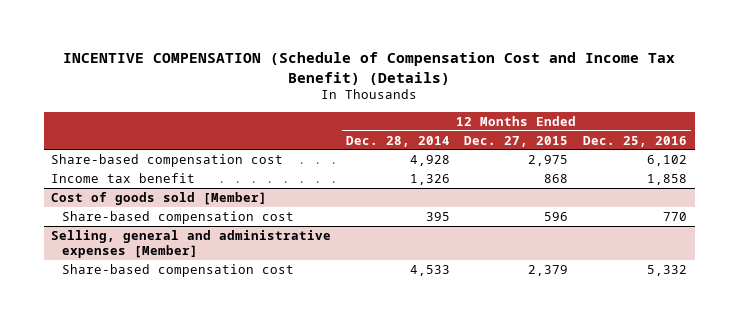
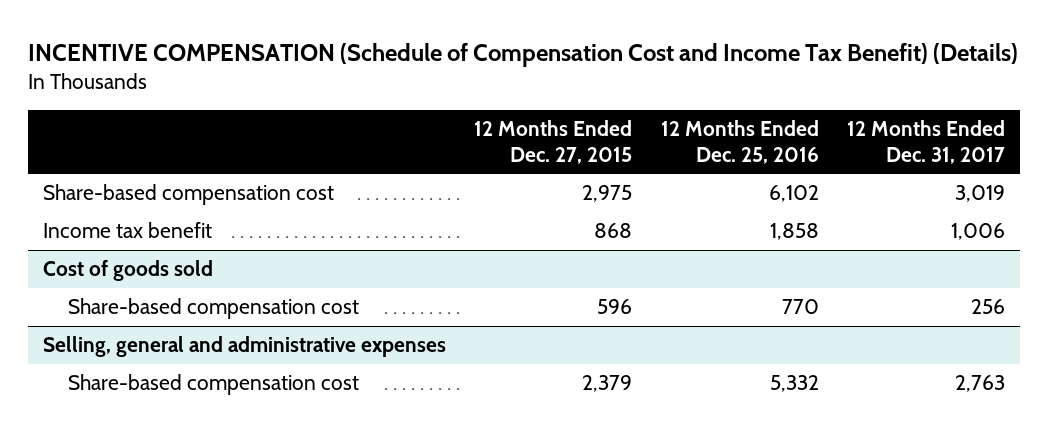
- | 12 Months Ended Dec. 28, 2014 | 12 Months Ended Dec. 27, 2015 | 12 Months Ended Dec. 25, 2016
+ | 12 Months Ended Dec. 27, 2015 | 12 Months Ended Dec. 25, 2016 | 12 Months Ended Dec. 31, 2017
- Cost of goods sold [Member]
+ Cost of goods sold
- Selling, general and administrative expenses [Member]
+ Selling, general and administrative expenses

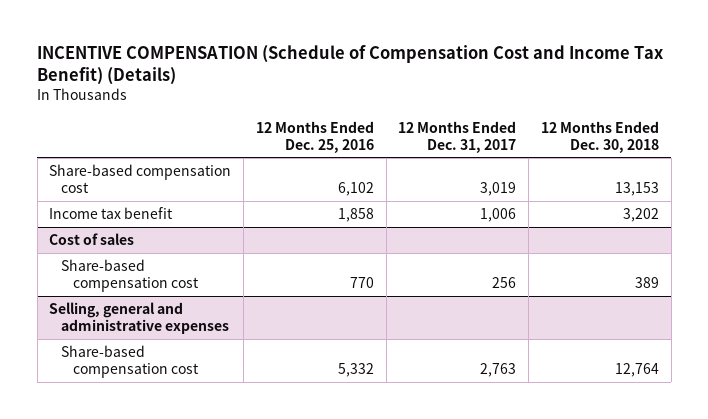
- | 12 Months Ended Dec. 27, 2015 | 12 Months Ended Dec. 25, 2016 | 12 Months Ended Dec. 31, 2017
+ | 12 Months Ended Dec. 25, 2016 | 12 Months Ended Dec. 31, 2017 | 12 Months Ended Dec. 30, 2018
- Cost of goods sold
+ Cost of sales

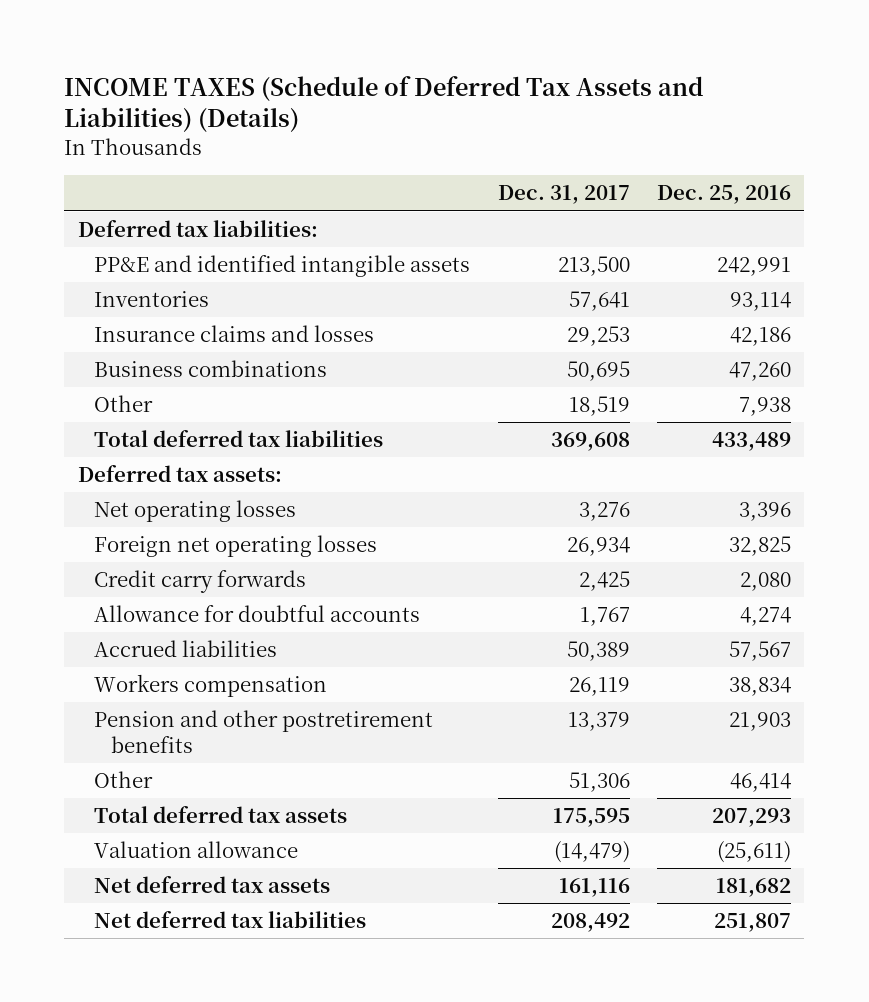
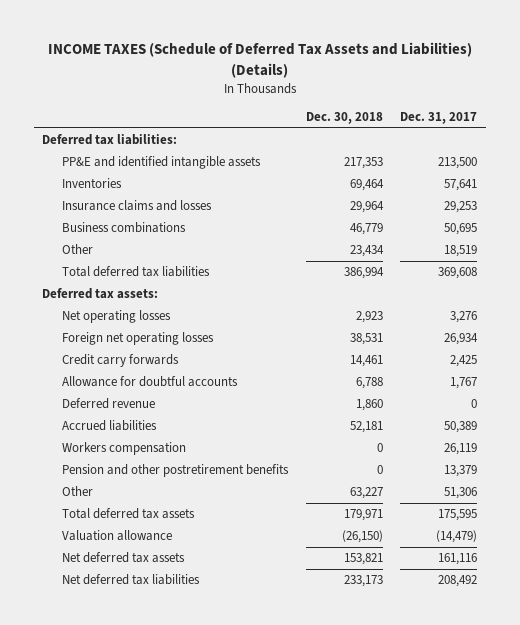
- | Dec. 31, 2017 | Dec. 25, 2016
+ | Dec. 30, 2018 | Dec. 31, 2017
+ Deferred revenue | 1,860 | 0

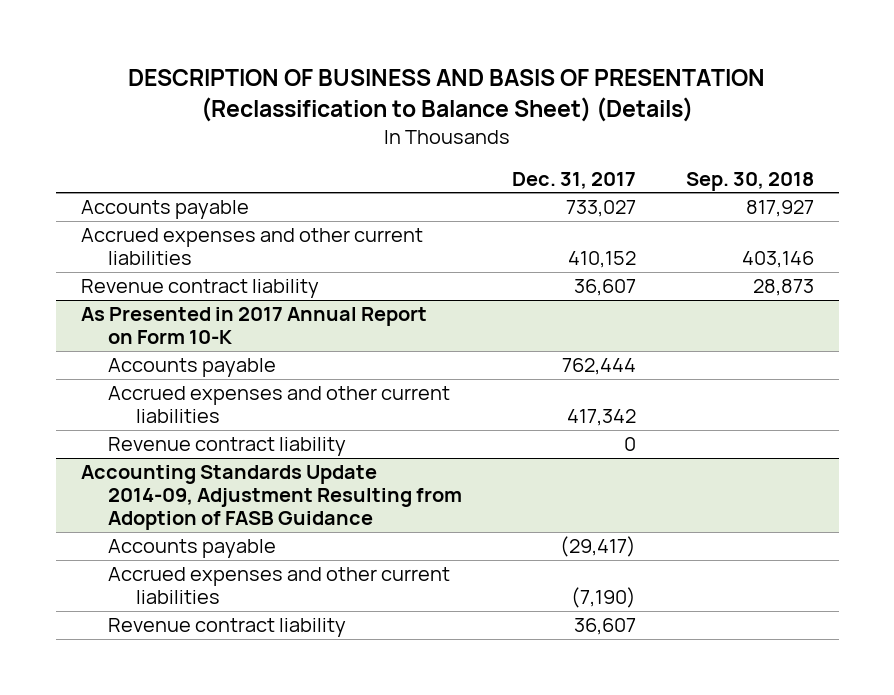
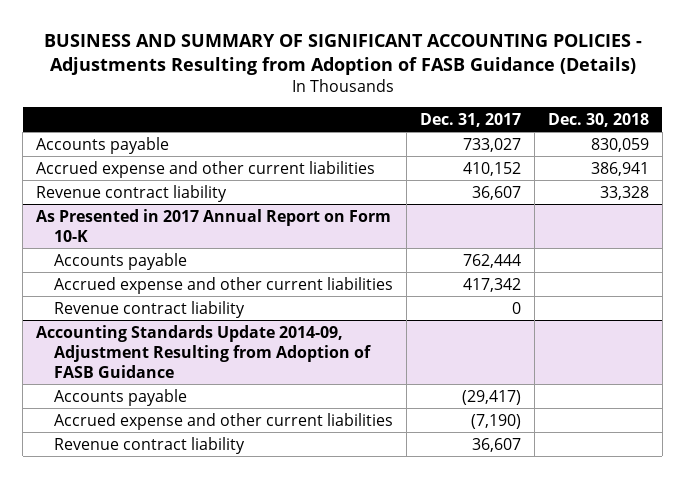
- DESCRIPTION OF BUSINESS AND BASIS OF PRESENTATION (Reclassification to Balance Sheet) (Details)
+ BUSINESS AND SUMMARY OF SIGNIFICANT ACCOUNTING POLICIES - Adjustments Resulting from Adoption of FASB Guidance (Details)
- | Dec. 31, 2017 | Sep. 30, 2018
+ | Dec. 31, 2017 | Dec. 30, 2018
- Accrued expenses and other current liabilities | 410,152 | 403,146
+ Accrued expense and other current liabilities | 410,152 | 386,941
@ As Presented in 2017 Annual Report on Form 10-K
- Accrued expenses and other current liabilities | 417,342 |
+ Accrued expense and other current liabilities | 417,342 |
@ Accounting Standards Update 2014-09, Adjustment Resulting from Adoption of FASB Guidance
- Accrued expenses and other current liabilities | (7,190) |
+ Accrued expense and other current liabilities | (7,190) |

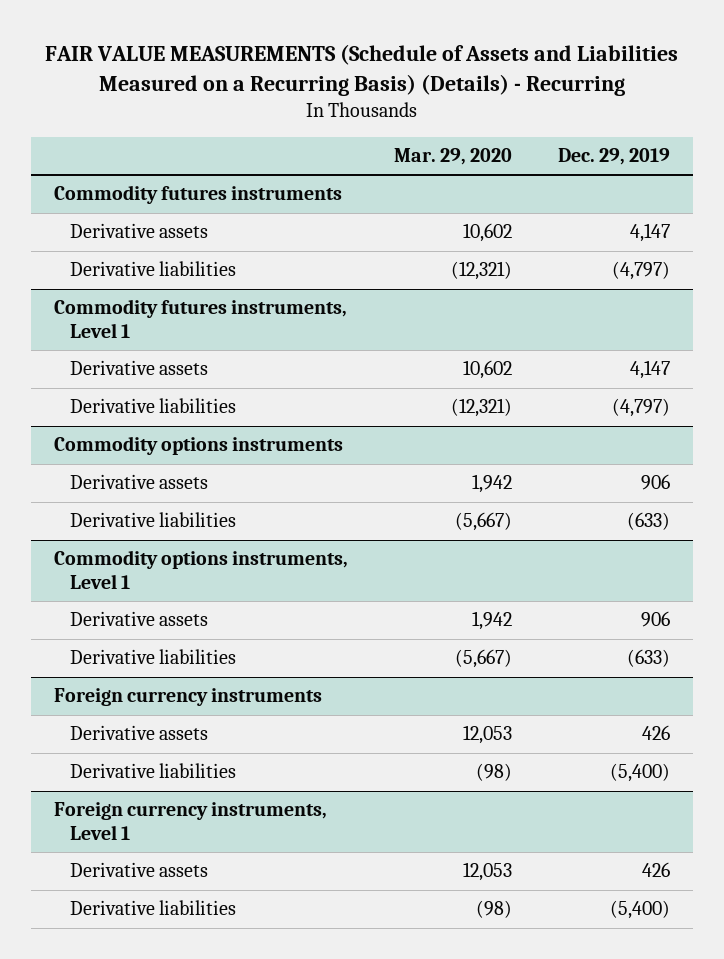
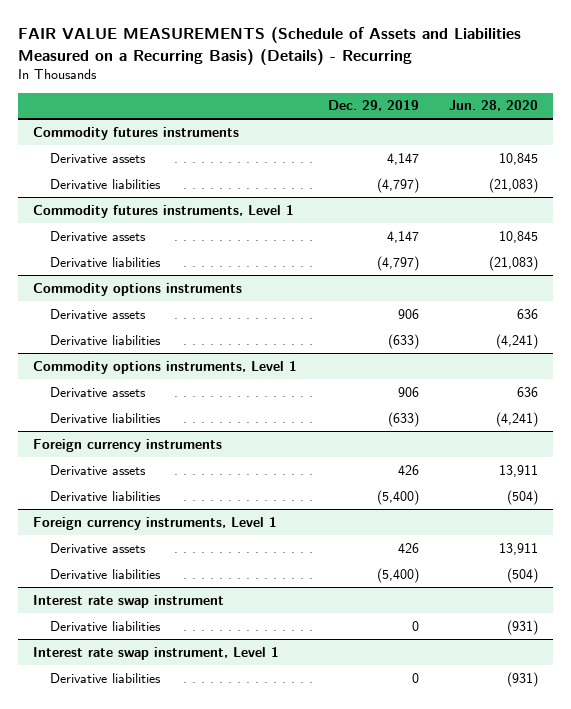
- | Mar. 29, 2020 | Dec. 29, 2019
+ | Dec. 29, 2019 | Jun. 28, 2020
+ Interest rate swap instrument
+ Derivative liabilities | 0 | (931)
+ Interest rate swap instrument, Level 1
+ Derivative liabilities | 0 | (931)

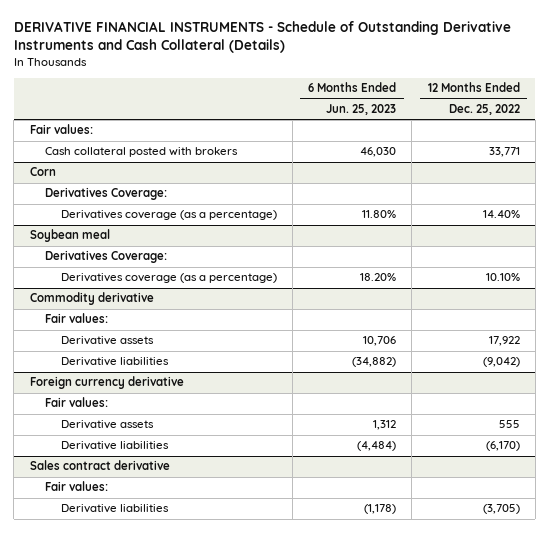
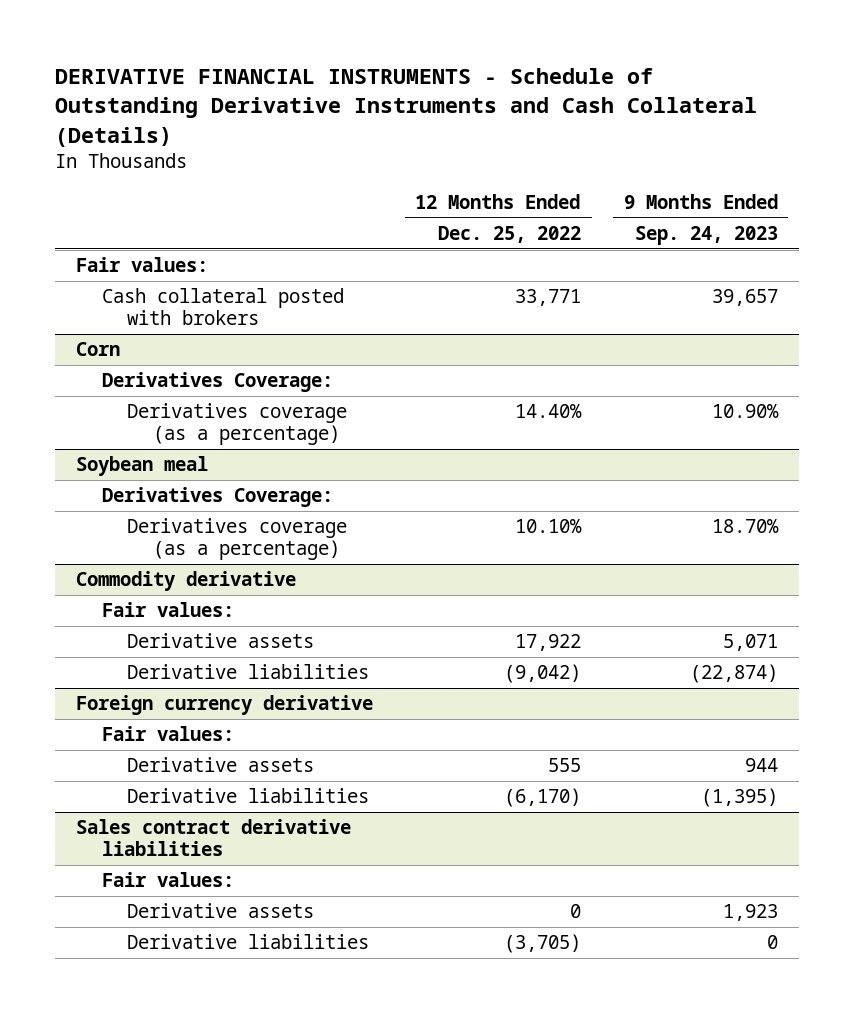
- | 6 Months Ended Jun. 25, 2023 | 12 Months Ended Dec. 25, 2022
+ | 12 Months Ended Dec. 25, 2022 | 9 Months Ended Sep. 24, 2023
- Sales contract derivative
+ Sales contract derivative liabilities
+ Derivative assets | 0 | 1,923

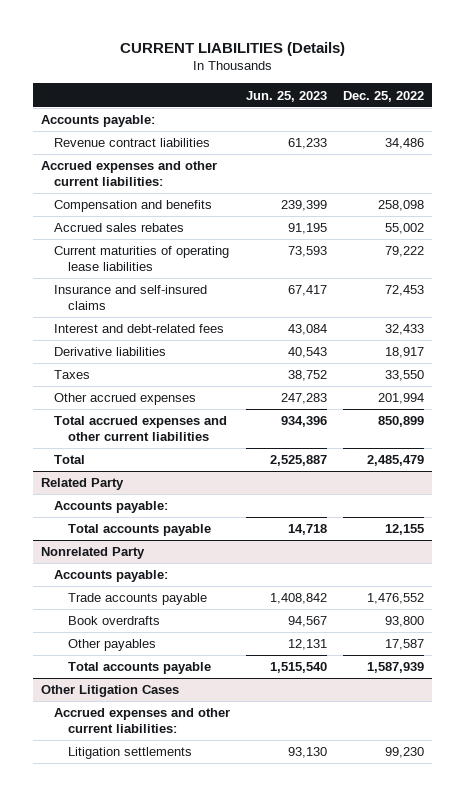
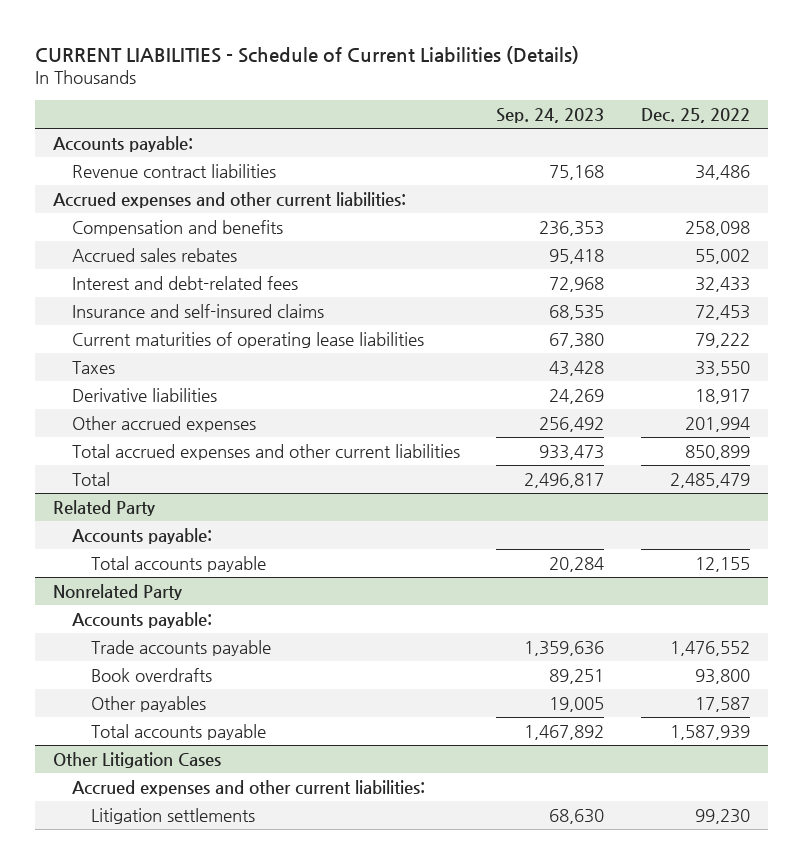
- CURRENT LIABILITIES (Details)
+ CURRENT LIABILITIES - Schedule of Current Liabilities (Details)
- | Jun. 25, 2023 | Dec. 25, 2022
+ | Sep. 24, 2023 | Dec. 25, 2022
moved down: Insurance and self-insured claims | 68,535 | 72,453
moved down: Current maturities of operating lease liabilities | 67,380 | 79,222
moved down: Derivative liabilities | 24,269 | 18,917

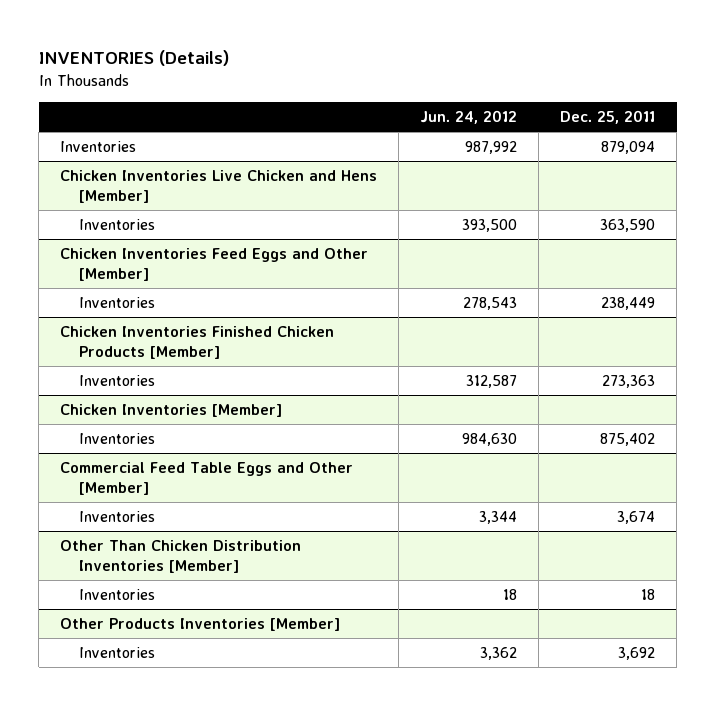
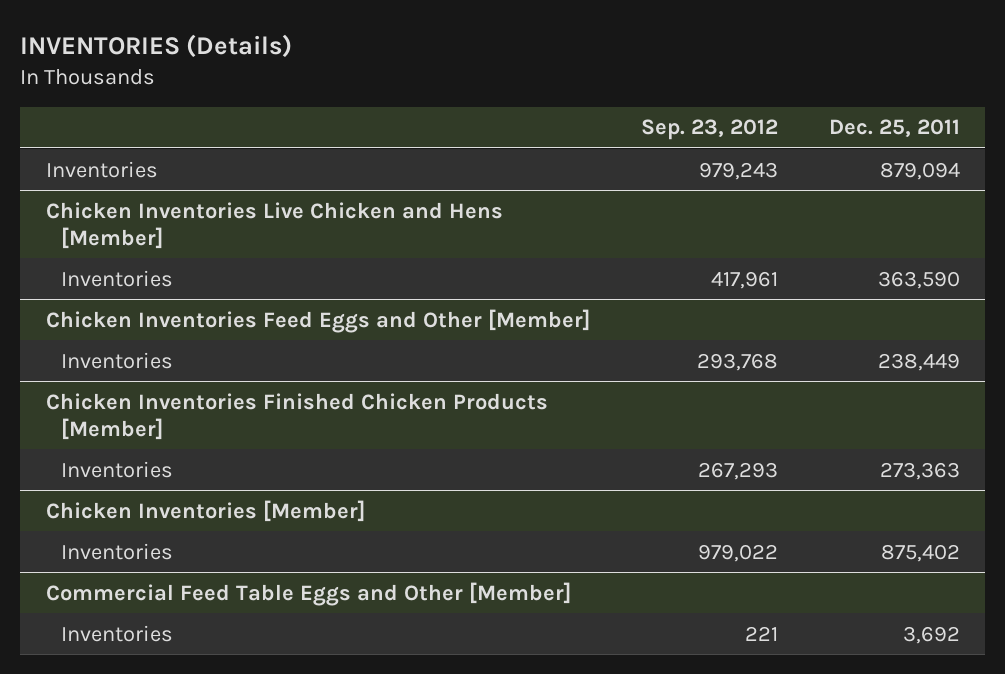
- | Jun. 24, 2012 | Dec. 25, 2011
+ | Sep. 23, 2012 | Dec. 25, 2011
@ Commercial Feed Table Eggs and Other [Member]
- Inventories | 3,344 | 3,674
- Other Than Chicken Distribution Inventories [Member]
- Inventories | 18 | 18
- Other Products Inventories [Member]

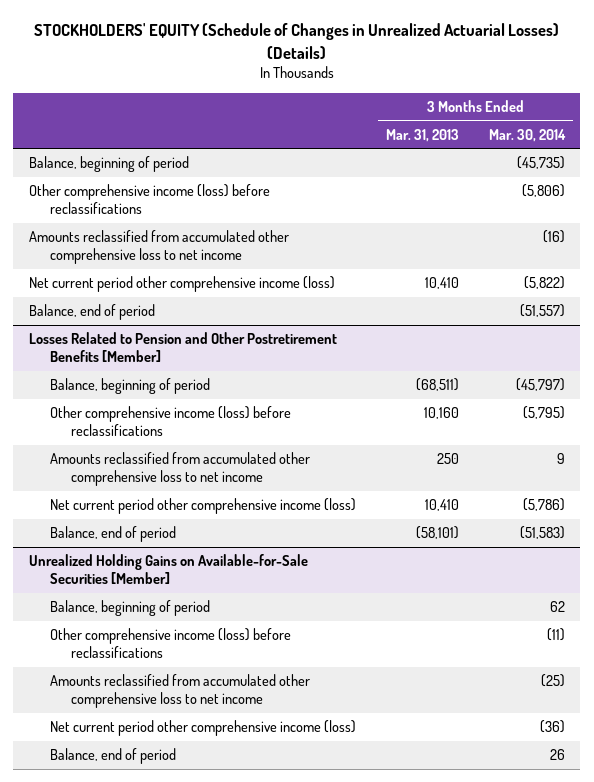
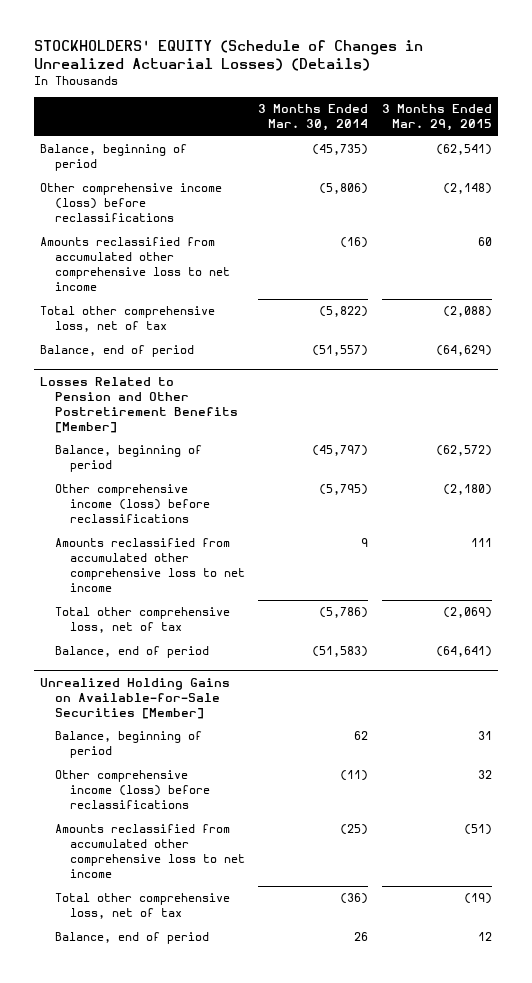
- | 3 Months Ended Mar. 31, 2013 | 3 Months Ended Mar. 30, 2014
+ | 3 Months Ended Mar. 30, 2014 | 3 Months Ended Mar. 29, 2015
- Net current period other comprehensive income (loss) | 10,410 | (5,822)
+ Total other comprehensive loss, net of tax | (5,822) | (2,088)
@ Losses Related to Pension and Other Postretirement Benefits [Member]
- Net current period other comprehensive income (loss) | 10,410 | (5,786)
+ Total other comprehensive loss, net of tax | (5,786) | (2,069)
@ Unrealized Holding Gains on Available-for-Sale Securities [Member]
- Net current period other comprehensive income (loss) | | (36)
+ Total other comprehensive loss, net of tax | (36) | (19)

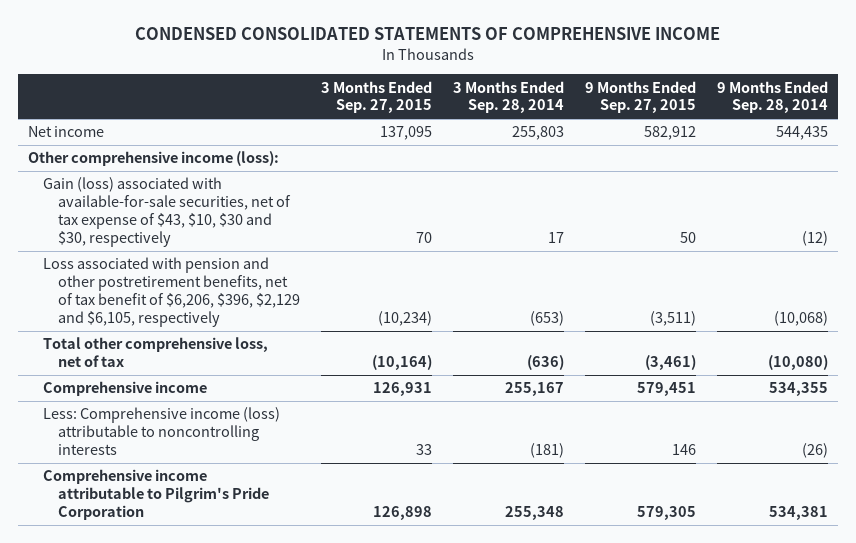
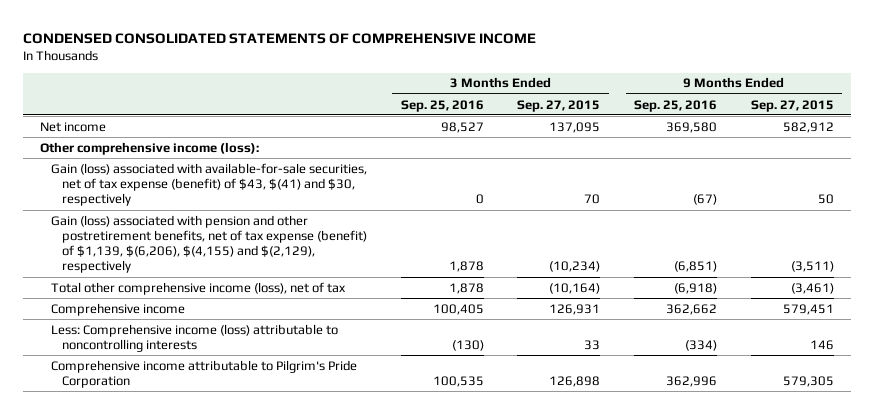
- | 3 Months Ended Sep. 27, 2015 | 3 Months Ended Sep. 28, 2014 | 9 Months Ended Sep. 27, 2015 | 9 Months Ended Sep. 28, 2014
+ | 3 Months Ended Sep. 25, 2016 | 3 Months Ended Sep. 27, 2015 | 9 Months Ended Sep. 25, 2016 | 9 Months Ended Sep. 27, 2015
- Gain (loss) associated with available-for-sale securities, net of tax expense of $43, $10, $30 and $30, respectively | 70 | 17 | 50 | (12)
- Loss associated with pension and other postretirement benefits, net of tax benefit of $6,206, $396, $2,129 and $6,105, respectively | (10,234) | (653) | (3,511) | (10,068)
- Total other comprehensive loss, net of tax | (10,164) | (636) | (3,461) | (10,080)
+ Gain (loss) associated with available-for-sale securities, net of tax expense (benefit) of $43, $(41) and $30, respectively | 0 | 70 | (67) | 50
+ Gain (loss) associated with pension and other postretirement benefits, net of tax expense (benefit) of $1,139, $(6,206), $(4,155) and $(2,129), respectively | 1,878 | (10,234) | (6,851) | (3,511)
+ Total other comprehensive income (loss), net of tax | 1,878 | (10,164) | (6,918) | (3,461)

